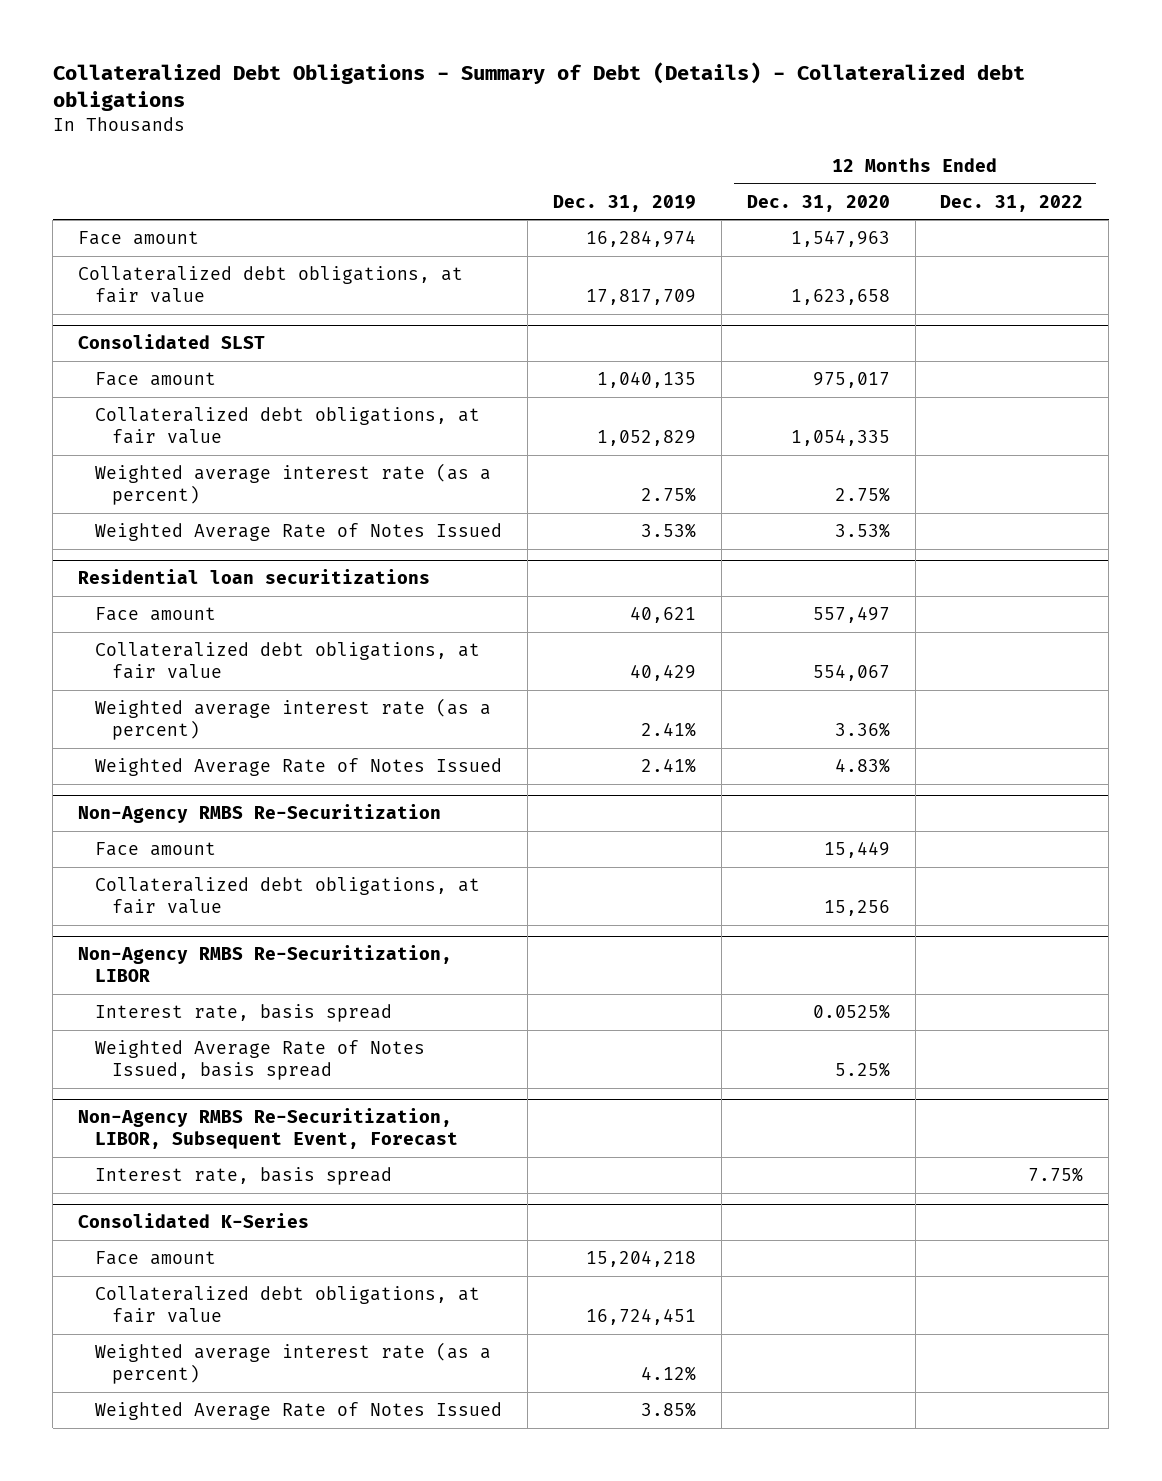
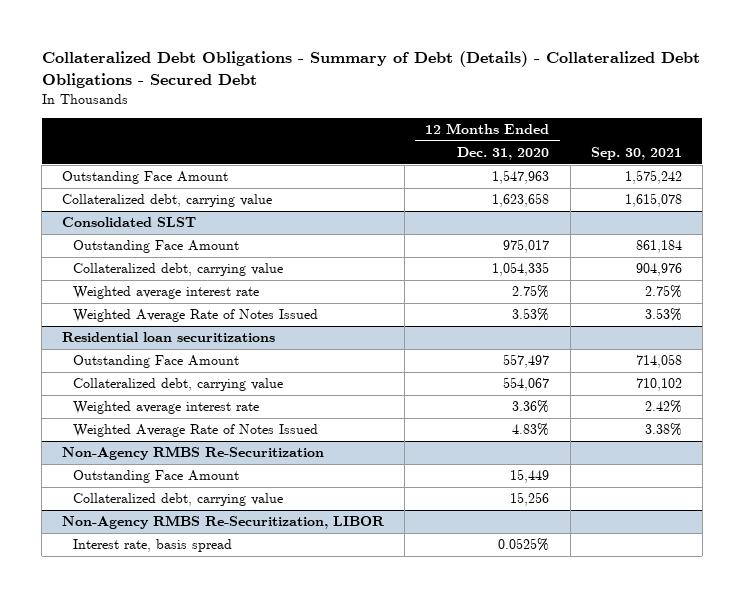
- Collateralized Debt Obligations - Summary of Debt (Details) - Collateralized debt obligations
+ Collateralized Debt Obligations - Summary of Debt (Details) - Collateralized Debt Obligations - Secured Debt
- | Dec. 31, 2019 | 12 Months Ended Dec. 31, 2020 | 12 Months Ended Dec. 31, 2022
+ | 12 Months Ended Dec. 31, 2020 | Sep. 30, 2021
- Face amount | 16,284,974 | 1,547,963 |
- Collateralized debt obligations, at fair value | 17,817,709 | 1,623,658 |
+ Outstanding Face Amount | 1,547,963 | 1,575,242
+ Collateralized debt, carrying value | 1,623,658 | 1,615,078
@ Consolidated SLST
- Face amount | 1,040,135 | 975,017 |
- Collateralized debt obligations, at fair value | 1,052,829 | 1,054,335 |
- Weighted average interest rate (as a percent) | 2.75% | 2.75% |
+ Outstanding Face Amount | 975,017 | 861,184
+ Collateralized debt, carrying value | 1,054,335 | 904,976
+ Weighted average interest rate | 2.75% | 2.75%
@ Residential loan securitizations
- Face amount | 40,621 | 557,497 |
- Collateralized debt obligations, at fair value | 40,429 | 554,067 |
- Weighted average interest rate (as a percent) | 2.41% | 3.36% |
+ Outstanding Face Amount | 557,497 | 714,058
+ Collateralized debt, carrying value | 554,067 | 710,102
+ Weighted average interest rate | 3.36% | 2.42%
@ Non-Agency RMBS Re-Securitization
- Face amount | | 15,449 |
- Collateralized debt obligations, at fair value | | 15,256 |
+ Outstanding Face Amount | 15,449 |
+ Collateralized debt, carrying value | 15,256 |
@ Non-Agency RMBS Re-Securitization, LIBOR
- Weighted Average Rate of Notes Issued, basis spread | | 5.25% |
- Non-Agency RMBS Re-Securitization, LIBOR, Subsequent Event, Forecast
- Interest rate, basis spread | | | 7.75%
- Consolidated K-Series
- Face amount | 15,204,218 | |
- Collateralized debt obligations, at fair value | 16,724,451 | |
- Weighted average interest rate (as a percent) | 4.12% | |
- Weighted Average Rate of Notes Issued | 3.85% | |

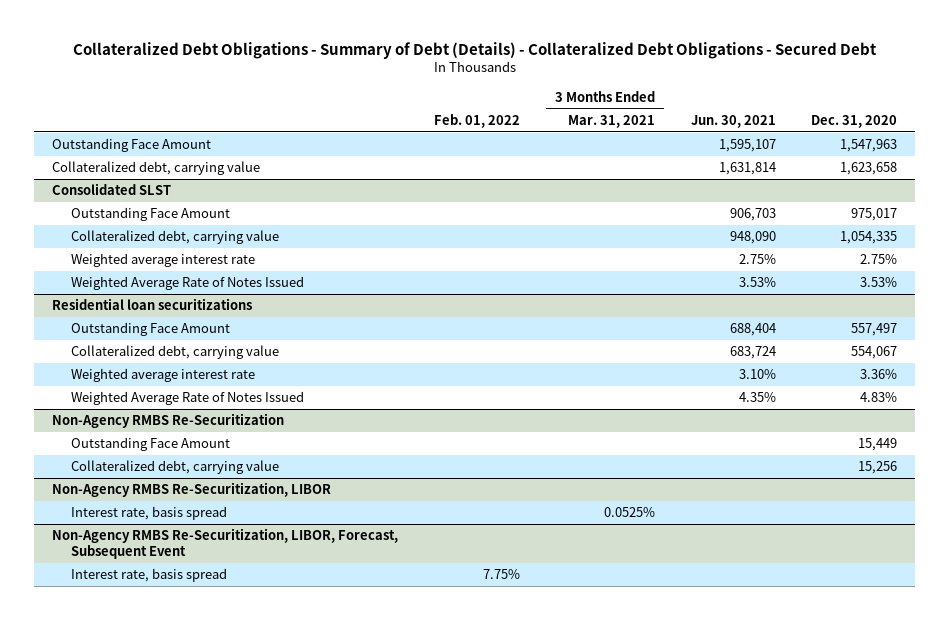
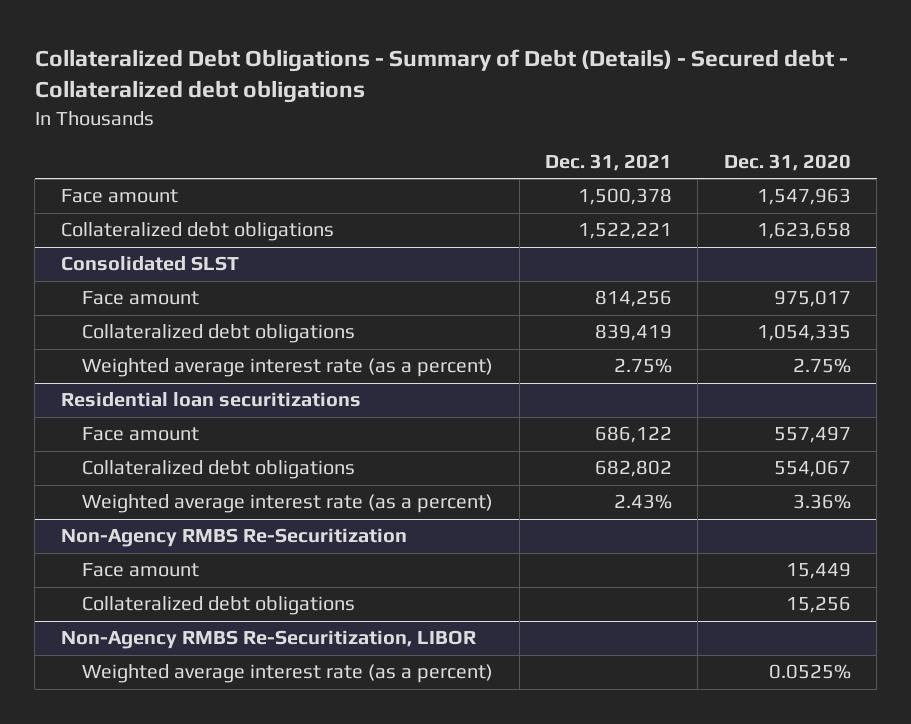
- Collateralized Debt Obligations - Summary of Debt (Details) - Collateralized Debt Obligations - Secured Debt
+ Collateralized Debt Obligations - Summary of Debt (Details) - Secured debt - Collateralized debt obligations
- | Feb. 01, 2022 | 3 Months Ended Mar. 31, 2021 | Jun. 30, 2021 | Dec. 31, 2020
+ | Dec. 31, 2021 | Dec. 31, 2020
- Outstanding Face Amount | | | 1,595,107 | 1,547,963
- Collateralized debt, carrying value | | | 1,631,814 | 1,623,658
+ Face amount | 1,500,378 | 1,547,963
+ Collateralized debt obligations | 1,522,221 | 1,623,658
@ Consolidated SLST
- Outstanding Face Amount | | | 906,703 | 975,017
- Collateralized debt, carrying value | | | 948,090 | 1,054,335
- Weighted average interest rate | | | 2.75% | 2.75%
- Weighted Average Rate of Notes Issued | | | 3.53% | 3.53%
+ Face amount | 814,256 | 975,017
+ Collateralized debt obligations | 839,419 | 1,054,335
+ Weighted average interest rate (as a percent) | 2.75% | 2.75%
@ Residential loan securitizations
- Outstanding Face Amount | | | 688,404 | 557,497
- Collateralized debt, carrying value | | | 683,724 | 554,067
- Weighted average interest rate | | | 3.10% | 3.36%
- Weighted Average Rate of Notes Issued | | | 4.35% | 4.83%
+ Face amount | 686,122 | 557,497
+ Collateralized debt obligations | 682,802 | 554,067
+ Weighted average interest rate (as a percent) | 2.43% | 3.36%
@ Non-Agency RMBS Re-Securitization
- Outstanding Face Amount | | | | 15,449
- Collateralized debt, carrying value | | | | 15,256
+ Face amount | | 15,449
+ Collateralized debt obligations | | 15,256
@ Non-Agency RMBS Re-Securitization, LIBOR
- Interest rate, basis spread | | 0.0525% | |
- Non-Agency RMBS Re-Securitization, LIBOR, Forecast, Subsequent Event
- Interest rate, basis spread | 7.75% | | |
@ Non-Agency RMBS Re-Securitization, LIBOR
+ Weighted average interest rate (as a percent) | | 0.0525%

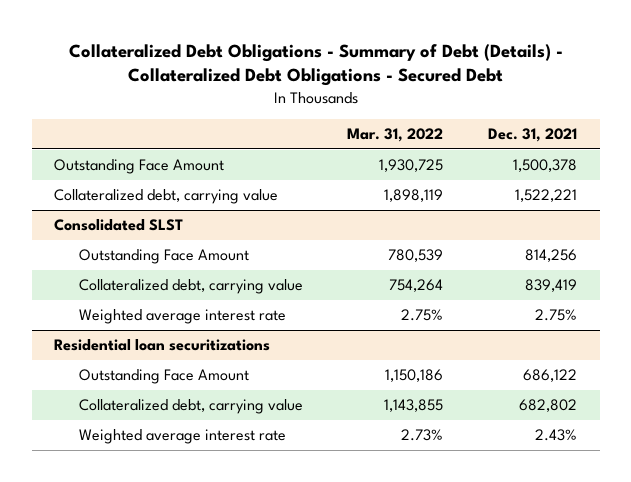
- Collateralized Debt Obligations - Summary of Debt (Details) - Secured debt - Collateralized debt obligations
+ Collateralized Debt Obligations - Summary of Debt (Details) - Collateralized Debt Obligations - Secured Debt
- | Dec. 31, 2021 | Dec. 31, 2020
+ | Mar. 31, 2022 | Dec. 31, 2021
- Face amount | 1,500,378 | 1,547,963
- Collateralized debt obligations | 1,522,221 | 1,623,658
+ Outstanding Face Amount | 1,930,725 | 1,500,378
+ Collateralized debt, carrying value | 1,898,119 | 1,522,221
@ Consolidated SLST
- Face amount | 814,256 | 975,017
- Collateralized debt obligations | 839,419 | 1,054,335
- Weighted average interest rate (as a percent) | 2.75% | 2.75%
+ Outstanding Face Amount | 780,539 | 814,256
+ Collateralized debt, carrying value | 754,264 | 839,419
+ Weighted average interest rate | 2.75% | 2.75%
@ Residential loan securitizations
- Face amount | 686,122 | 557,497
- Collateralized debt obligations | 682,802 | 554,067
- Weighted average interest rate (as a percent) | 2.43% | 3.36%
- Non-Agency RMBS Re-Securitization
- Face amount | | 15,449
- Collateralized debt obligations | | 15,256
- Non-Agency RMBS Re-Securitization, LIBOR
- Weighted average interest rate (as a percent) | | 0.0525%
@ Residential loan securitizations
+ Outstanding Face Amount | 1,150,186 | 686,122
+ Collateralized debt, carrying value | 1,143,855 | 682,802
+ Weighted average interest rate | 2.73% | 2.43%

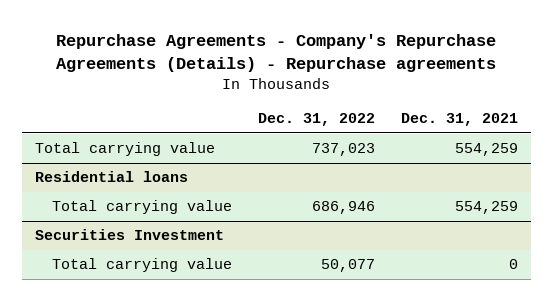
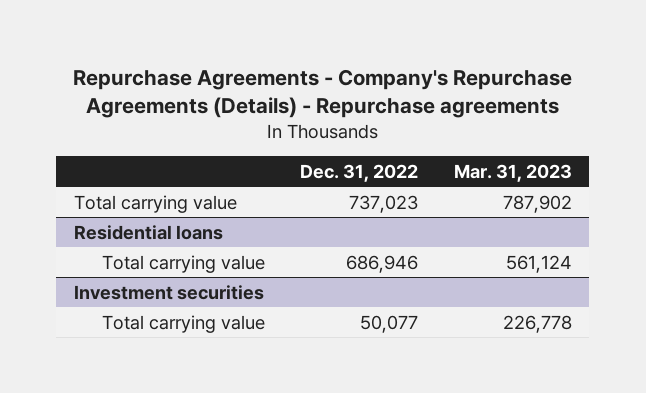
- | Dec. 31, 2022 | Dec. 31, 2021
+ | Dec. 31, 2022 | Mar. 31, 2023
- Securities Investment
+ Investment securities

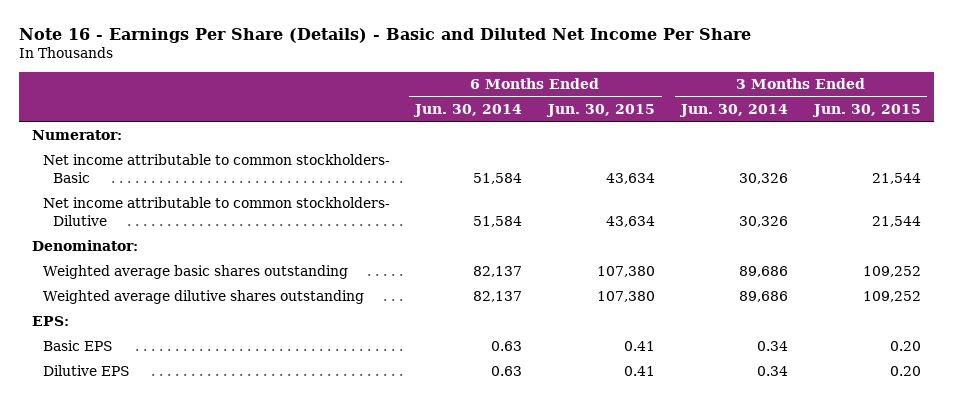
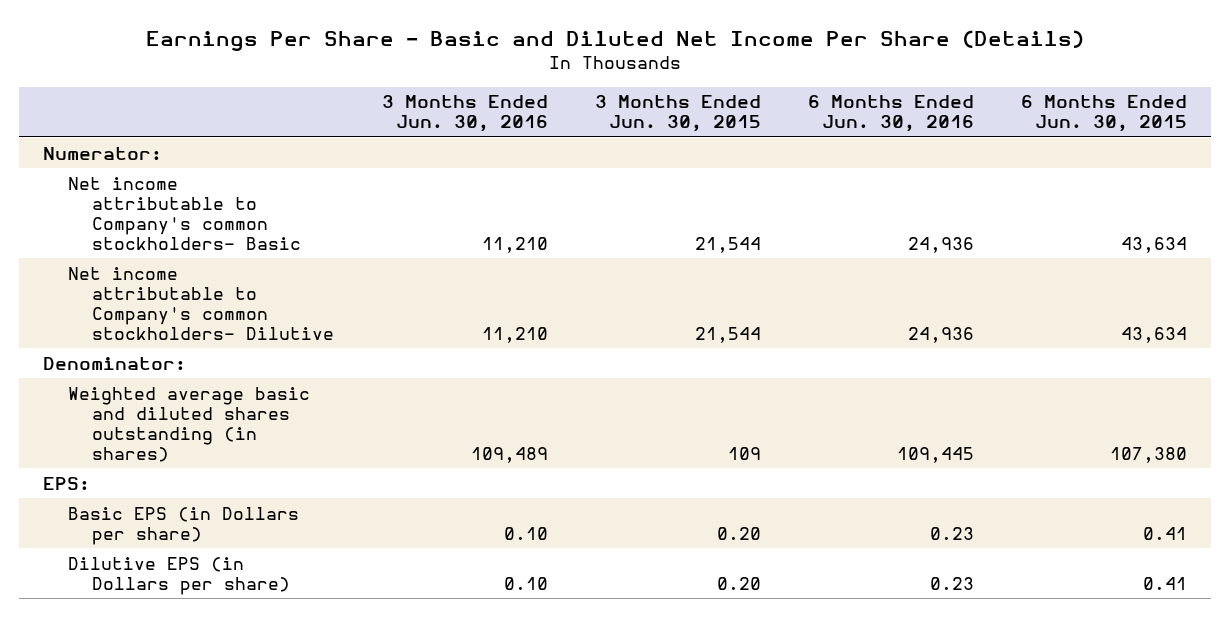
- Note 16 - Earnings Per Share (Details) - Basic and Diluted Net Income Per Share
+ Earnings Per Share - Basic and Diluted Net Income Per Share (Details)
- | 6 Months Ended Jun. 30, 2014 | 6 Months Ended Jun. 30, 2015 | 3 Months Ended Jun. 30, 2014 | 3 Months Ended Jun. 30, 2015
+ | 3 Months Ended Jun. 30, 2016 | 3 Months Ended Jun. 30, 2015 | 6 Months Ended Jun. 30, 2016 | 6 Months Ended Jun. 30, 2015
- Net income attributable to common stockholders- Basic | 51,584 | 43,634 | 30,326 | 21,544
- Net income attributable to common stockholders- Dilutive | 51,584 | 43,634 | 30,326 | 21,544
+ Net income attributable to Company's common stockholders- Basic | 11,210 | 21,544 | 24,936 | 43,634
+ Net income attributable to Company's common stockholders- Dilutive | 11,210 | 21,544 | 24,936 | 43,634
- Weighted average basic shares outstanding | 82,137 | 107,380 | 89,686 | 109,252
- Weighted average dilutive shares outstanding | 82,137 | 107,380 | 89,686 | 109,252
+ Weighted average basic and diluted shares outstanding (in shares) | 109,489 | 109 | 109,445 | 107,380
- Basic EPS | 0.63 | 0.41 | 0.34 | 0.20
- Dilutive EPS | 0.63 | 0.41 | 0.34 | 0.20
+ Basic EPS (in Dollars per share) | 0.10 | 0.20 | 0.23 | 0.41
+ Dilutive EPS (in Dollars per share) | 0.10 | 0.20 | 0.23 | 0.41

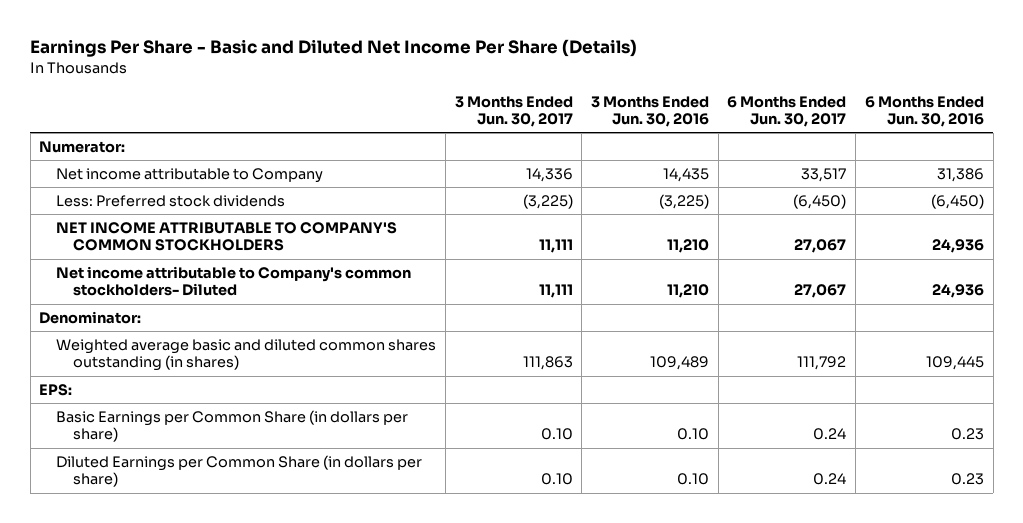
- | 3 Months Ended Jun. 30, 2016 | 3 Months Ended Jun. 30, 2015 | 6 Months Ended Jun. 30, 2016 | 6 Months Ended Jun. 30, 2015
+ | 3 Months Ended Jun. 30, 2017 | 3 Months Ended Jun. 30, 2016 | 6 Months Ended Jun. 30, 2017 | 6 Months Ended Jun. 30, 2016
- Net income attributable to Company's common stockholders- Basic | 11,210 | 21,544 | 24,936 | 43,634
- Net income attributable to Company's common stockholders- Dilutive | 11,210 | 21,544 | 24,936 | 43,634
+ Net income attributable to Company | 14,336 | 14,435 | 33,517 | 31,386
+ Less: Preferred stock dividends | (3,225) | (3,225) | (6,450) | (6,450)
+ NET INCOME ATTRIBUTABLE TO COMPANY'S COMMON STOCKHOLDERS | 11,111 | 11,210 | 27,067 | 24,936
+ Net income attributable to Company's common stockholders- Diluted | 11,111 | 11,210 | 27,067 | 24,936
- Weighted average basic and diluted shares outstanding (in shares) | 109,489 | 109 | 109,445 | 107,380
+ Weighted average basic and diluted common shares outstanding (in shares) | 111,863 | 109,489 | 111,792 | 109,445
- Basic EPS (in Dollars per share) | 0.10 | 0.20 | 0.23 | 0.41
- Dilutive EPS (in Dollars per share) | 0.10 | 0.20 | 0.23 | 0.41
+ Basic Earnings per Common Share (in dollars per share) | 0.10 | 0.10 | 0.24 | 0.23
+ Diluted Earnings per Common Share (in dollars per share) | 0.10 | 0.10 | 0.24 | 0.23

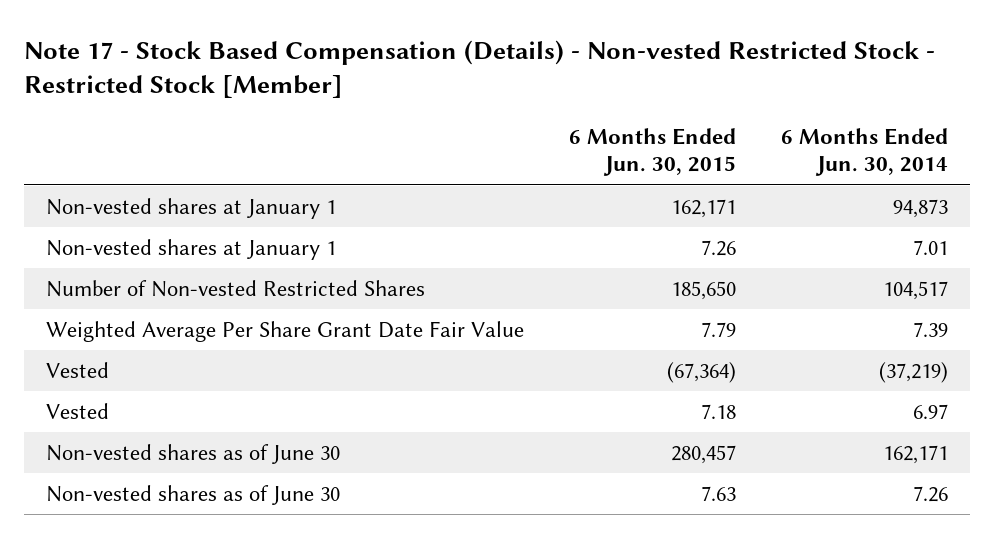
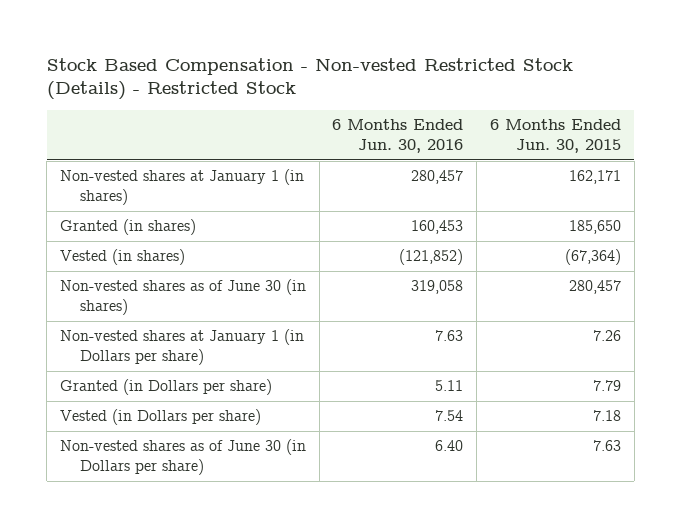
- Note 17 - Stock Based Compensation (Details) - Non-vested Restricted Stock - Restricted Stock [Member]
+ Stock Based Compensation - Non-vested Restricted Stock (Details) - Restricted Stock
- | 6 Months Ended Jun. 30, 2015 | 6 Months Ended Jun. 30, 2014
+ | 6 Months Ended Jun. 30, 2016 | 6 Months Ended Jun. 30, 2015
- Non-vested shares at January 1 | 162,171 | 94,873
- Non-vested shares at January 1 | 7.26 | 7.01
- Number of Non-vested Restricted Shares | 185,650 | 104,517
- Weighted Average Per Share Grant Date Fair Value | 7.79 | 7.39
- Vested | (67,364) | (37,219)
- Vested | 7.18 | 6.97
- Non-vested shares as of June 30 | 280,457 | 162,171
- Non-vested shares as of June 30 | 7.63 | 7.26
+ Non-vested shares at January 1 (in shares) | 280,457 | 162,171
+ Granted (in shares) | 160,453 | 185,650
+ Vested (in shares) | (121,852) | (67,364)
+ Non-vested shares as of June 30 (in shares) | 319,058 | 280,457
+ Non-vested shares at January 1 (in Dollars per share) | 7.63 | 7.26
+ Granted (in Dollars per share) | 5.11 | 7.79
+ Vested (in Dollars per share) | 7.54 | 7.18
+ Non-vested shares as of June 30 (in Dollars per share) | 6.40 | 7.63

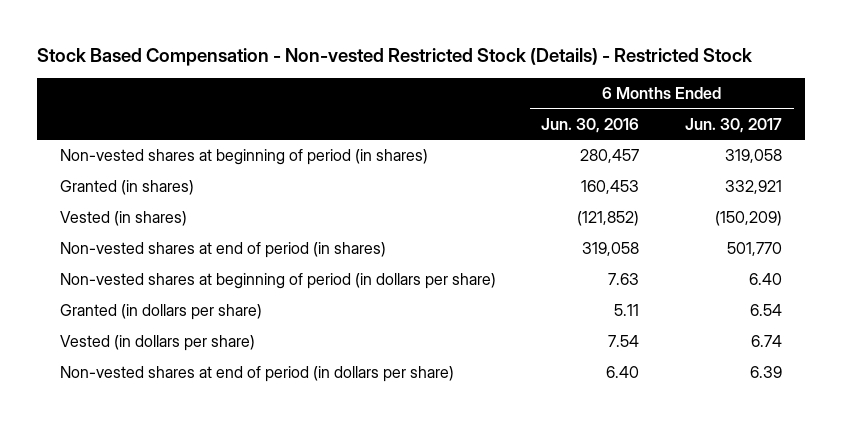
- | 6 Months Ended Jun. 30, 2016 | 6 Months Ended Jun. 30, 2015
+ | 6 Months Ended Jun. 30, 2016 | 6 Months Ended Jun. 30, 2017
- Non-vested shares at January 1 (in shares) | 280,457 | 162,171
+ Non-vested shares at beginning of period (in shares) | 280,457 | 319,058
- Non-vested shares as of June 30 (in shares) | 319,058 | 280,457
- Non-vested shares at January 1 (in Dollars per share) | 7.63 | 7.26
- Granted (in Dollars per share) | 5.11 | 7.79
- Vested (in Dollars per share) | 7.54 | 7.18
- Non-vested shares as of June 30 (in Dollars per share) | 6.40 | 7.63
+ Non-vested shares at end of period (in shares) | 319,058 | 501,770
+ Non-vested shares at beginning of period (in dollars per share) | 7.63 | 6.40
+ Granted (in dollars per share) | 5.11 | 6.54
+ Vested (in dollars per share) | 7.54 | 6.74
+ Non-vested shares at end of period (in dollars per share) | 6.40 | 6.39

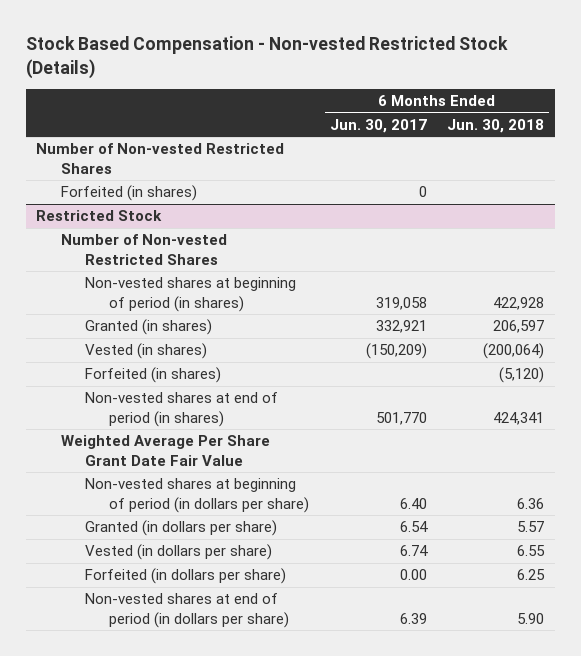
- Stock Based Compensation - Non-vested Restricted Stock (Details) - Restricted Stock
+ Stock Based Compensation - Non-vested Restricted Stock (Details)
- | 6 Months Ended Jun. 30, 2016 | 6 Months Ended Jun. 30, 2017
+ | 6 Months Ended Jun. 30, 2017 | 6 Months Ended Jun. 30, 2018
+ Number of Non-vested Restricted Shares
+ Forfeited (in shares) | 0 |
+ Restricted Stock
+ Number of Non-vested Restricted Shares
+ Forfeited (in shares) | | (5,120)
+ Weighted Average Per Share Grant Date Fair Value
+ Forfeited (in dollars per share) | 0.00 | 6.25

